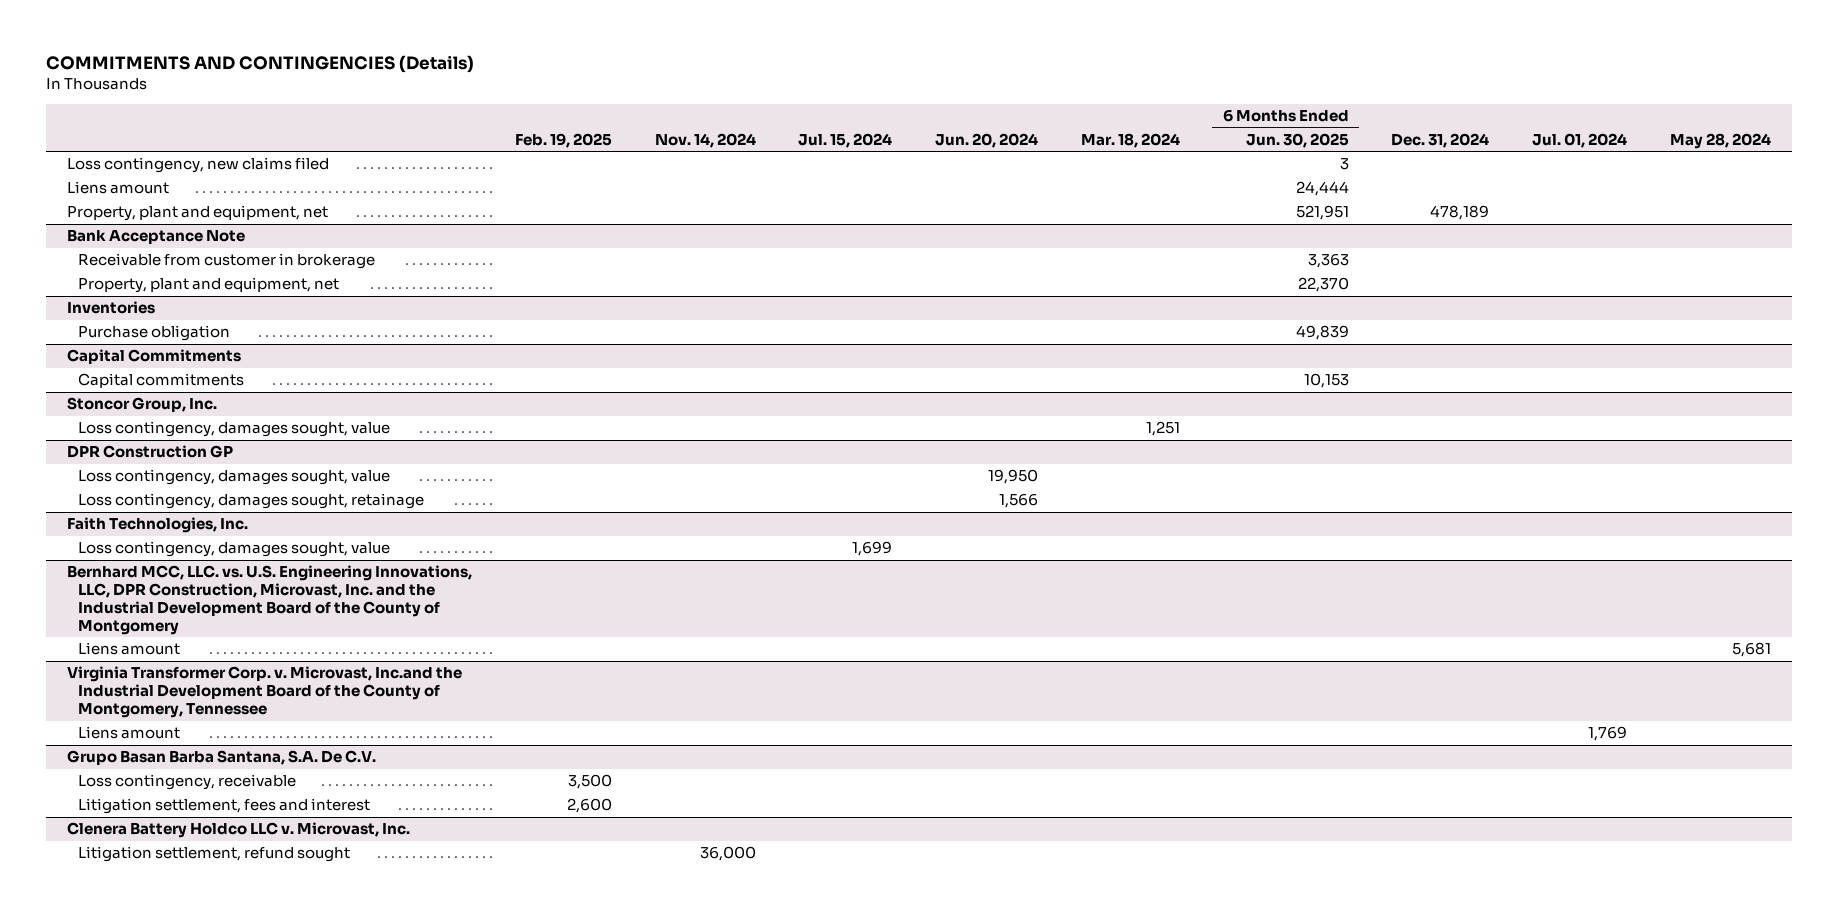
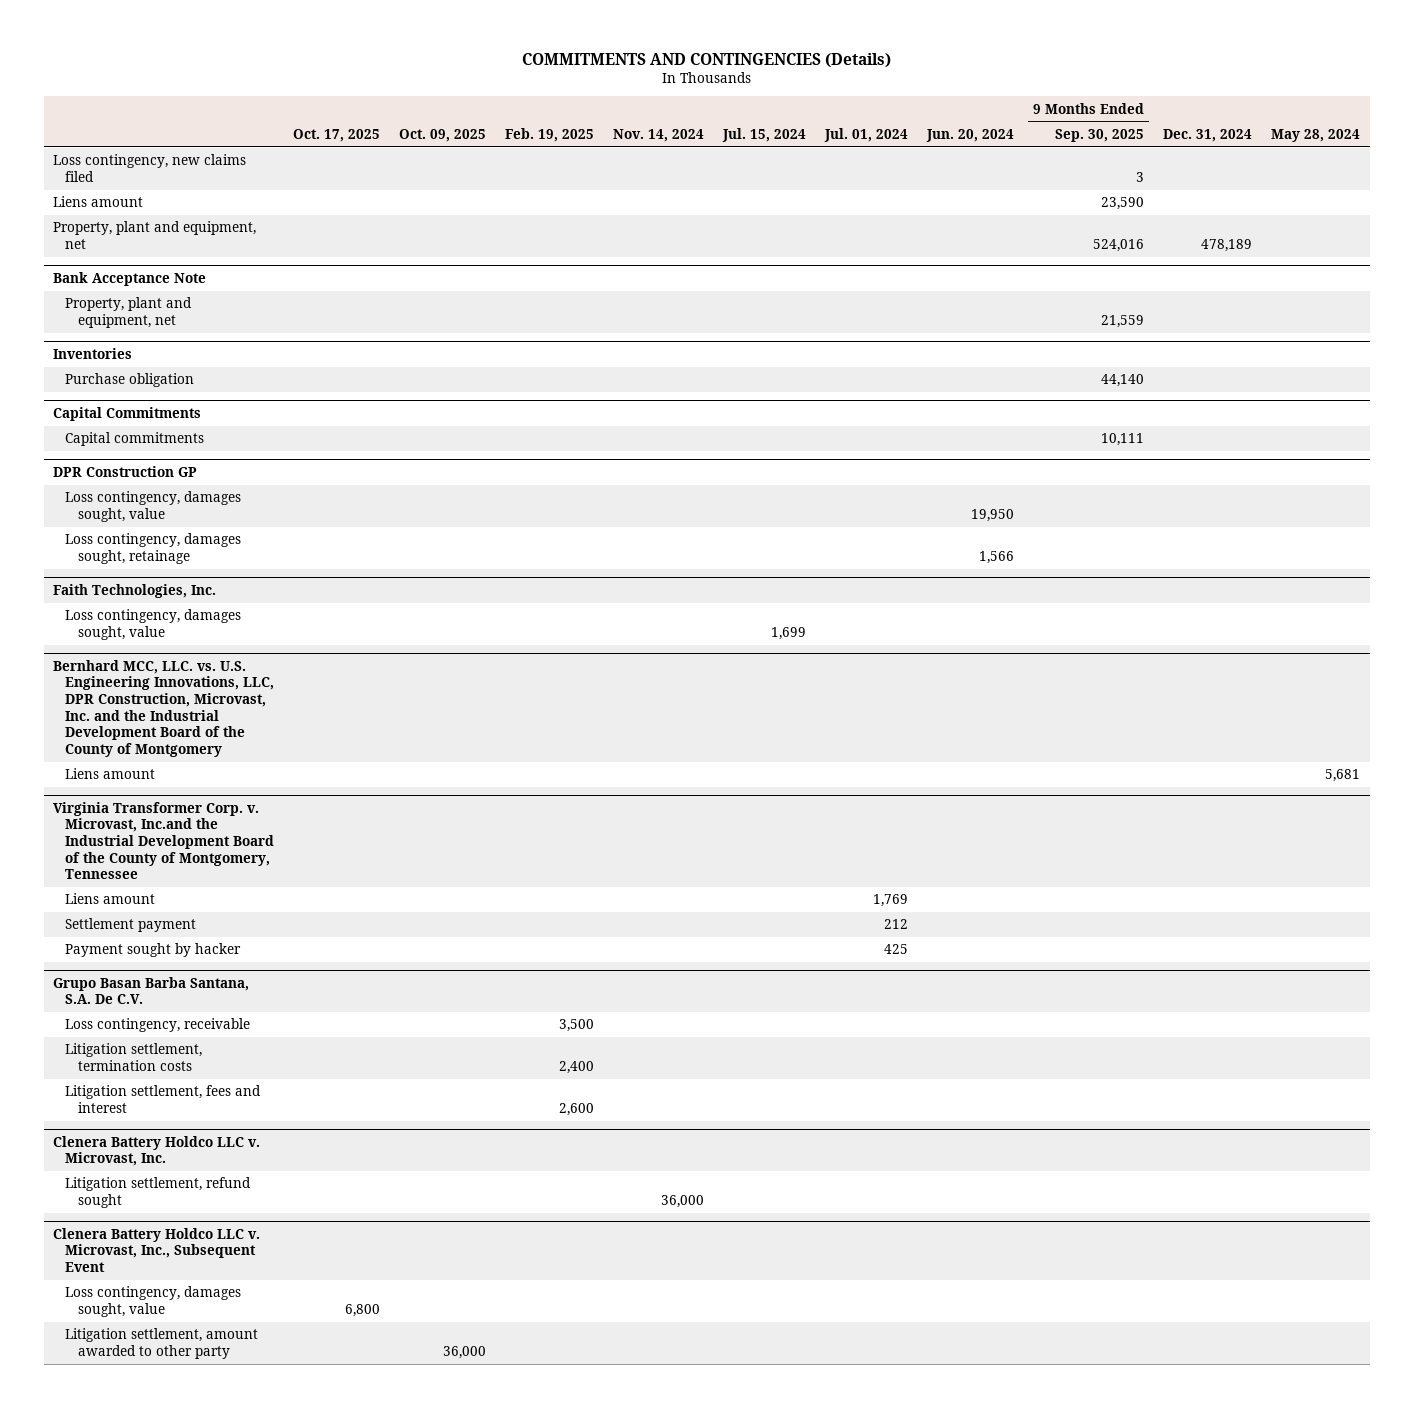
- | Feb. 19, 2025 | Nov. 14, 2024 | Jul. 15, 2024 | Jun. 20, 2024 | Mar. 18, 2024 | 6 Months Ended Jun. 30, 2025 | Dec. 31, 2024 | Jul. 01, 2024 | May 28, 2024
+ | Oct. 17, 2025 | Oct. 09, 2025 | Feb. 19, 2025 | Nov. 14, 2024 | Jul. 15, 2024 | Jul. 01, 2024 | Jun. 20, 2024 | 9 Months Ended Sep. 30, 2025 | Dec. 31, 2024 | May 28, 2024
@ Bank Acceptance Note
- Receivable from customer in brokerage | | | | | | 3,363 | | |
- Stoncor Group, Inc.
- Loss contingency, damages sought, value | | | | | 1,251 | | | |
@ Virginia Transformer Corp. v. Microvast, Inc.and the Industrial Development Board of the County of Montgomery, Tennessee
+ Settlement payment | | | | | | 212 | | | |
+ Payment sought by hacker | | | | | | 425 | | | |
@ Grupo Basan Barba Santana, S.A. De C.V.
+ Litigation settlement, termination costs | | | 2,400 | | | | | | |
+ Clenera Battery Holdco LLC v. Microvast, Inc., Subsequent Event
+ Loss contingency, damages sought, value | 6,800 | | | | | | | | |
+ Litigation settlement, amount awarded to other party | | 36,000 | | | | | | | |

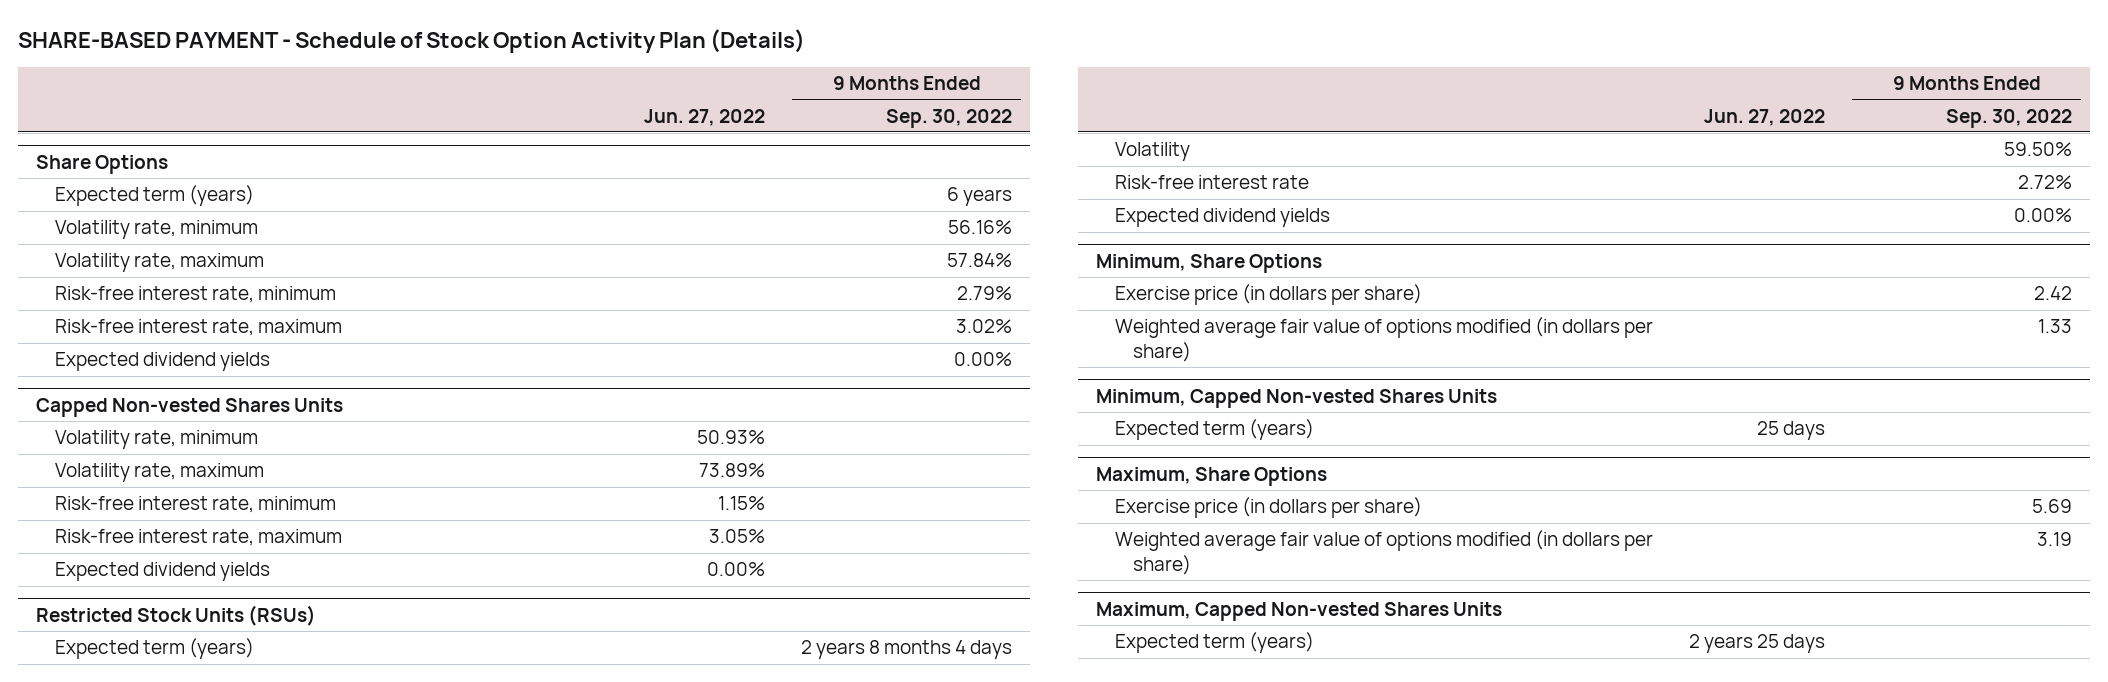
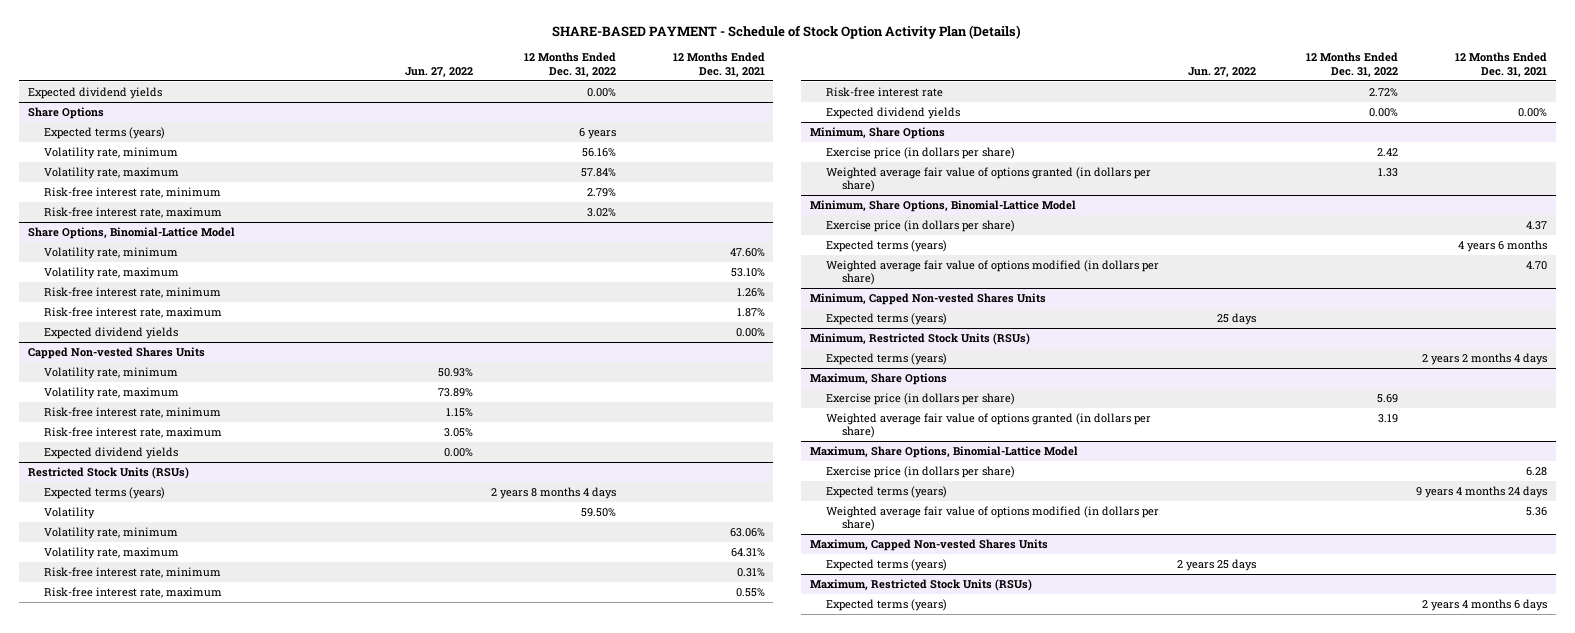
- | Jun. 27, 2022 | 9 Months Ended Sep. 30, 2022
+ | Jun. 27, 2022 | 12 Months Ended Dec. 31, 2022 | 12 Months Ended Dec. 31, 2021
+ Expected dividend yields | | 0.00% |
@ Share Options
- Expected term (years) | | 6 years
+ Expected terms (years) | | 6 years |
- Expected dividend yields | | 0.00%
+ Share Options, Binomial-Lattice Model
+ Volatility rate, minimum | | | 47.60%
+ Volatility rate, maximum | | | 53.10%
+ Risk-free interest rate, minimum | | | 1.26%
+ Risk-free interest rate, maximum | | | 1.87%
+ Expected dividend yields | | | 0.00%
@ Restricted Stock Units (RSUs)
- Expected term (years) | | 2 years 8 months 4 days
+ Expected terms (years) | | 2 years 8 months 4 days |
+ Volatility rate, minimum | | | 63.06%
+ Volatility rate, maximum | | | 64.31%
+ Risk-free interest rate, minimum | | | 0.31%
+ Risk-free interest rate, maximum | | | 0.55%
@ Minimum, Share Options
- Weighted average fair value of options modified (in dollars per share) | | 1.33
+ Weighted average fair value of options granted (in dollars per share) | | 1.33 |
+ Minimum, Share Options, Binomial-Lattice Model
+ Exercise price (in dollars per share) | | | 4.37
+ Expected terms (years) | | | 4 years 6 months
+ Weighted average fair value of options modified (in dollars per share) | | | 4.70
@ Minimum, Capped Non-vested Shares Units
- Expected term (years) | 25 days |
+ Expected terms (years) | 25 days | |
+ Minimum, Restricted Stock Units (RSUs)
+ Expected terms (years) | | | 2 years 2 months 4 days
@ Maximum, Share Options
- Weighted average fair value of options modified (in dollars per share) | | 3.19
+ Weighted average fair value of options granted (in dollars per share) | | 3.19 |
+ Maximum, Share Options, Binomial-Lattice Model
+ Exercise price (in dollars per share) | | | 6.28
+ Expected terms (years) | | | 9 years 4 months 24 days
+ Weighted average fair value of options modified (in dollars per share) | | | 5.36
@ Maximum, Capped Non-vested Shares Units
- Expected term (years) | 2 years 25 days |
+ Expected terms (years) | 2 years 25 days | |
+ Maximum, Restricted Stock Units (RSUs)
+ Expected terms (years) | | | 2 years 4 months 6 days

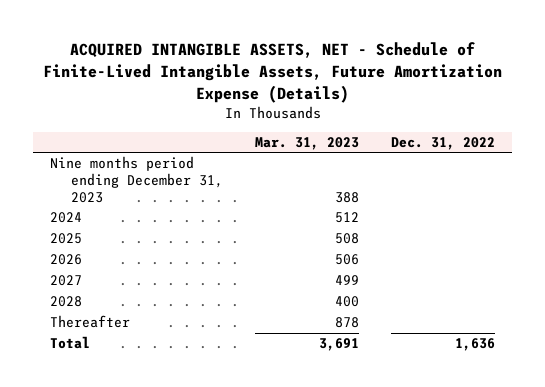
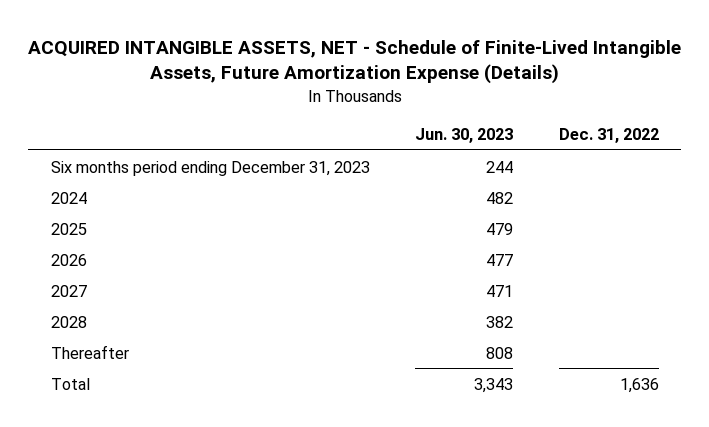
- | Mar. 31, 2023 | Dec. 31, 2022
+ | Jun. 30, 2023 | Dec. 31, 2022
- Nine months period ending December 31, 2023 | 388 |
+ Six months period ending December 31, 2023 | 244 |

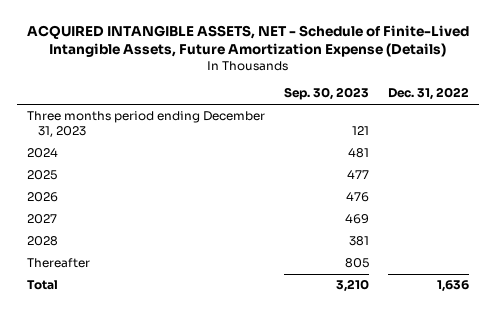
- | Jun. 30, 2023 | Dec. 31, 2022
+ | Sep. 30, 2023 | Dec. 31, 2022
- Six months period ending December 31, 2023 | 244 |
+ Three months period ending December 31, 2023 | 121 |

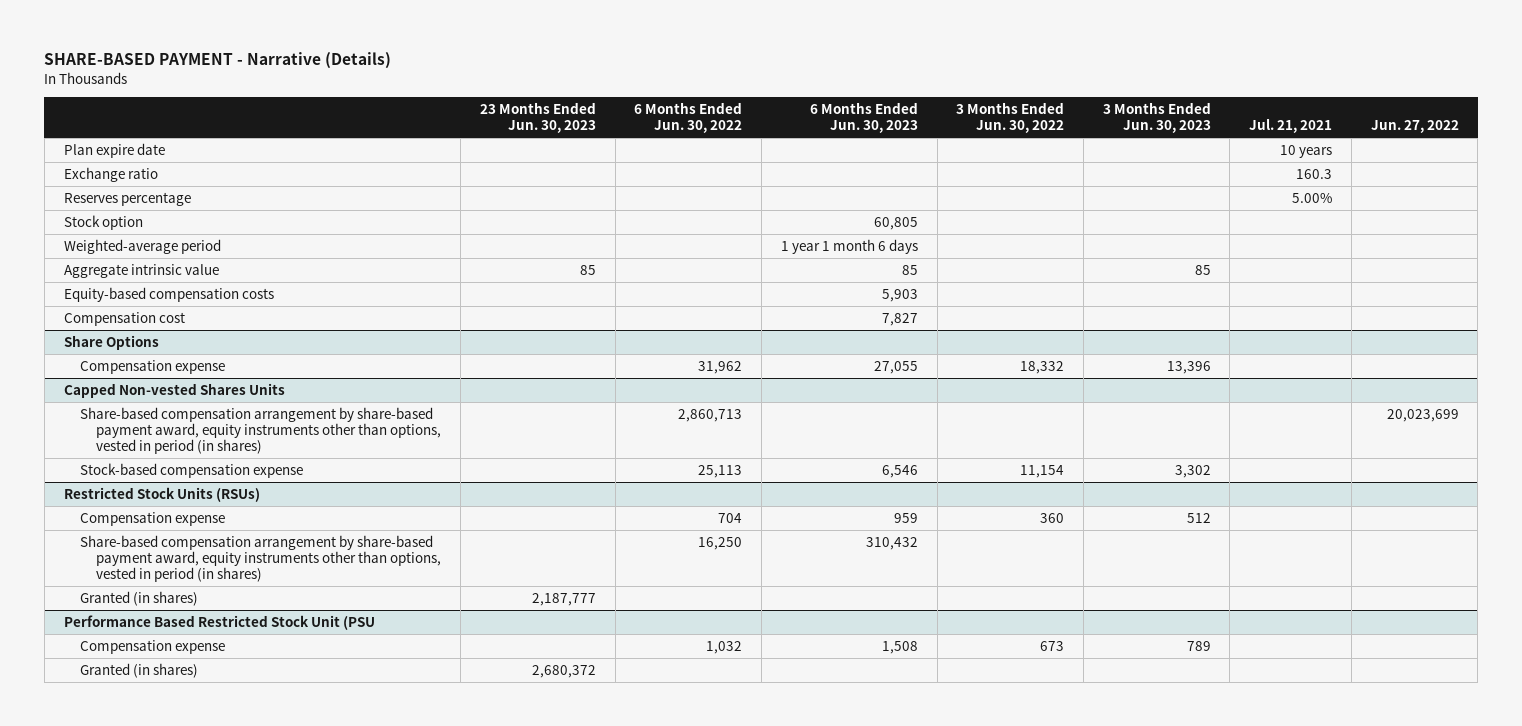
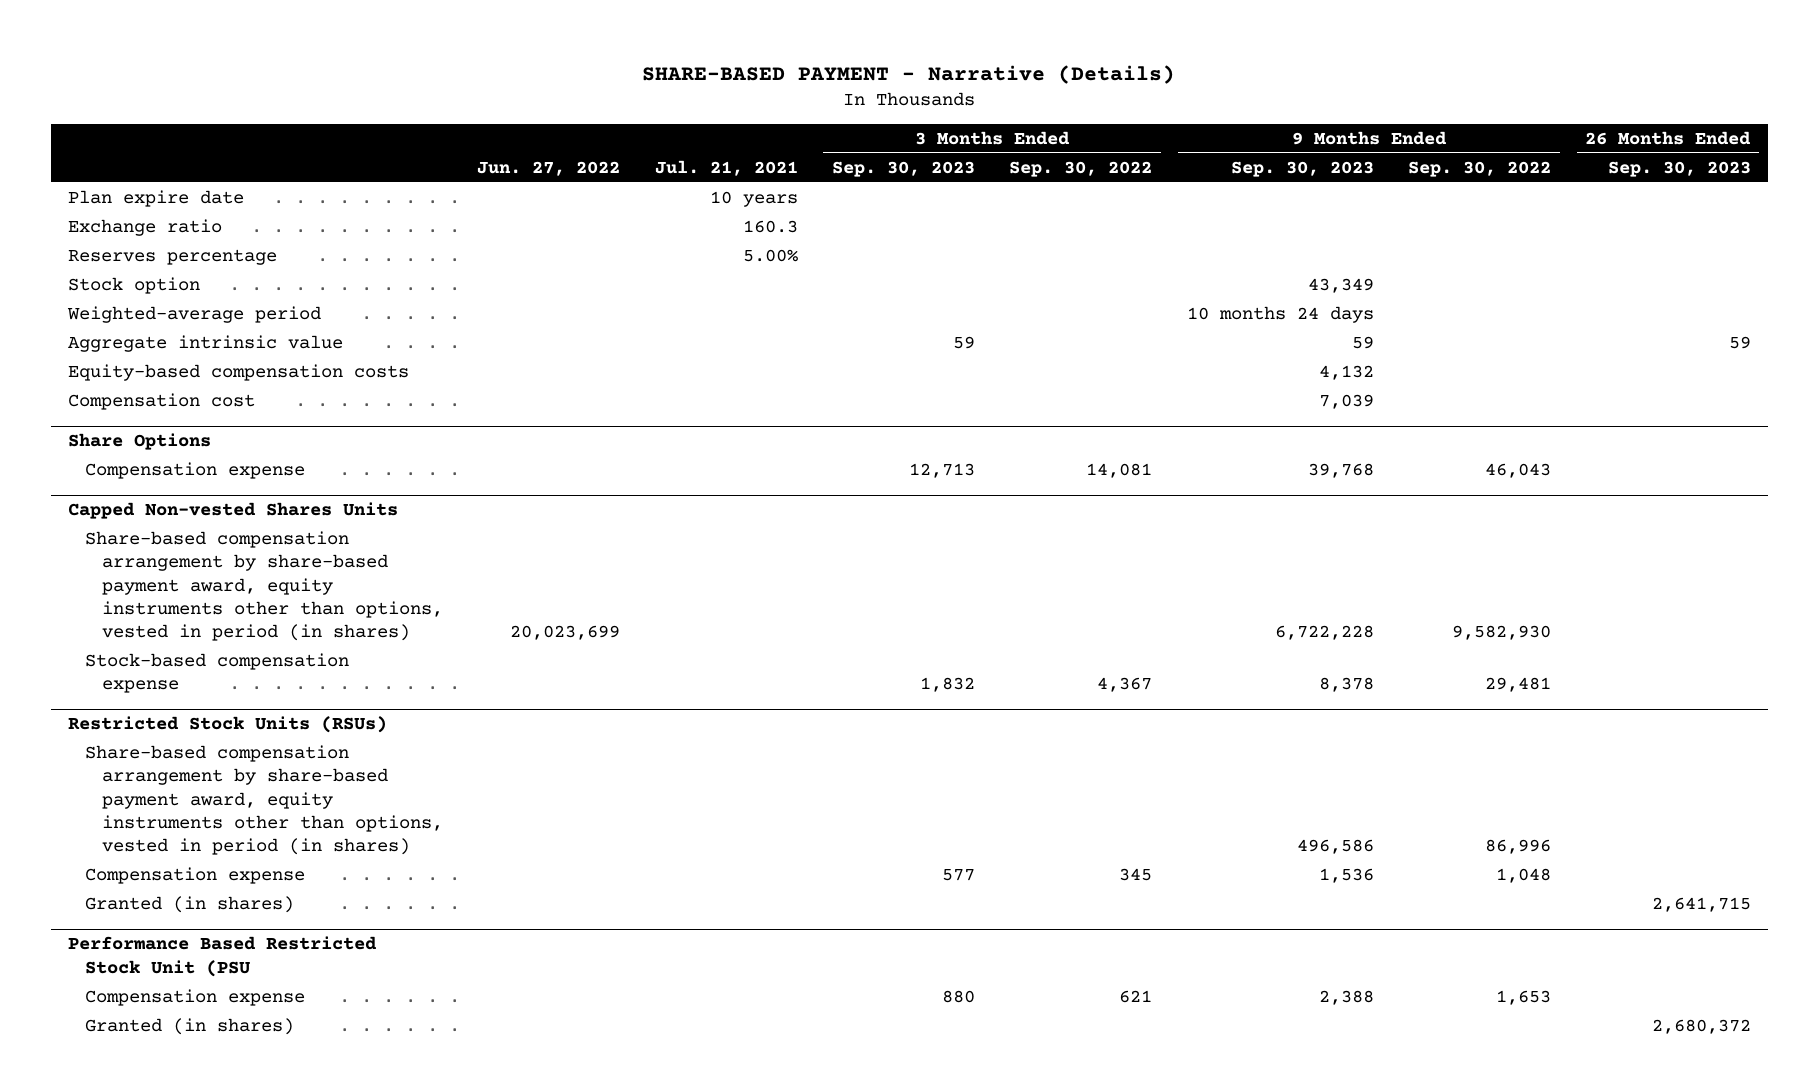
- | 23 Months Ended Jun. 30, 2023 | 6 Months Ended Jun. 30, 2022 | 6 Months Ended Jun. 30, 2023 | 3 Months Ended Jun. 30, 2022 | 3 Months Ended Jun. 30, 2023 | Jul. 21, 2021 | Jun. 27, 2022
+ | Jun. 27, 2022 | Jul. 21, 2021 | 3 Months Ended Sep. 30, 2023 | 3 Months Ended Sep. 30, 2022 | 9 Months Ended Sep. 30, 2023 | 9 Months Ended Sep. 30, 2022 | 26 Months Ended Sep. 30, 2023
@ Restricted Stock Units (RSUs)
moved down: Compensation expense | | | 577 | 345 | 1,536 | 1,048 |

